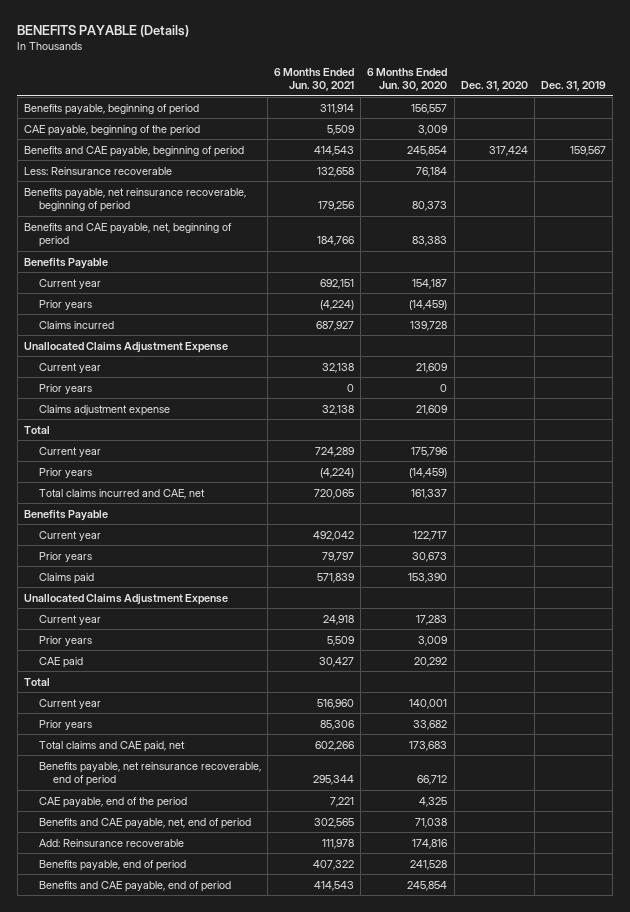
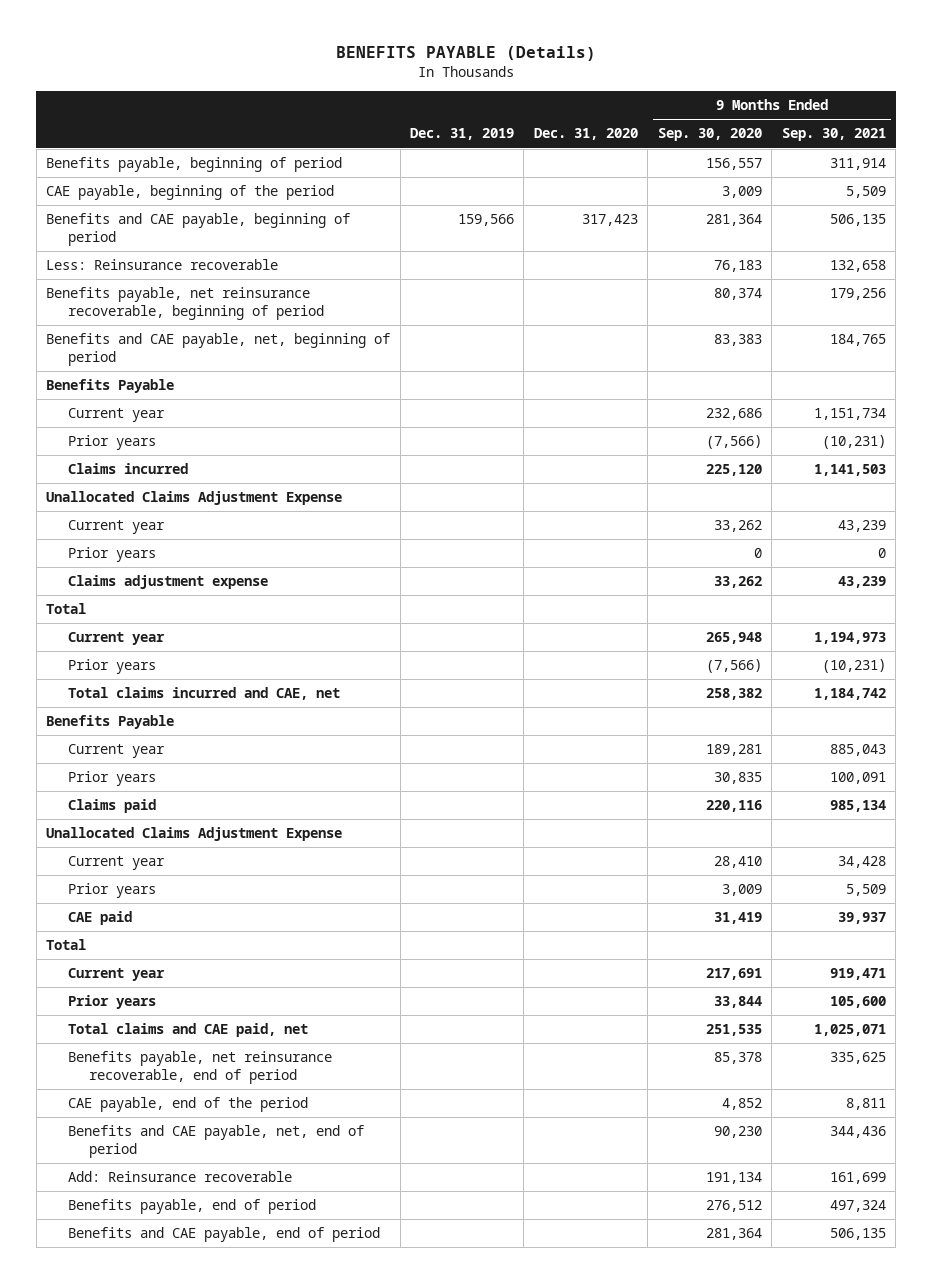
- | 6 Months Ended Jun. 30, 2021 | 6 Months Ended Jun. 30, 2020 | Dec. 31, 2020 | Dec. 31, 2019
+ | Dec. 31, 2019 | Dec. 31, 2020 | 9 Months Ended Sep. 30, 2020 | 9 Months Ended Sep. 30, 2021
- Benefits and CAE payable, beginning of period | 414,543 | 245,854 | 317,424 | 159,567
+ Benefits and CAE payable, beginning of period | 159,566 | 317,423 | 281,364 | 506,135

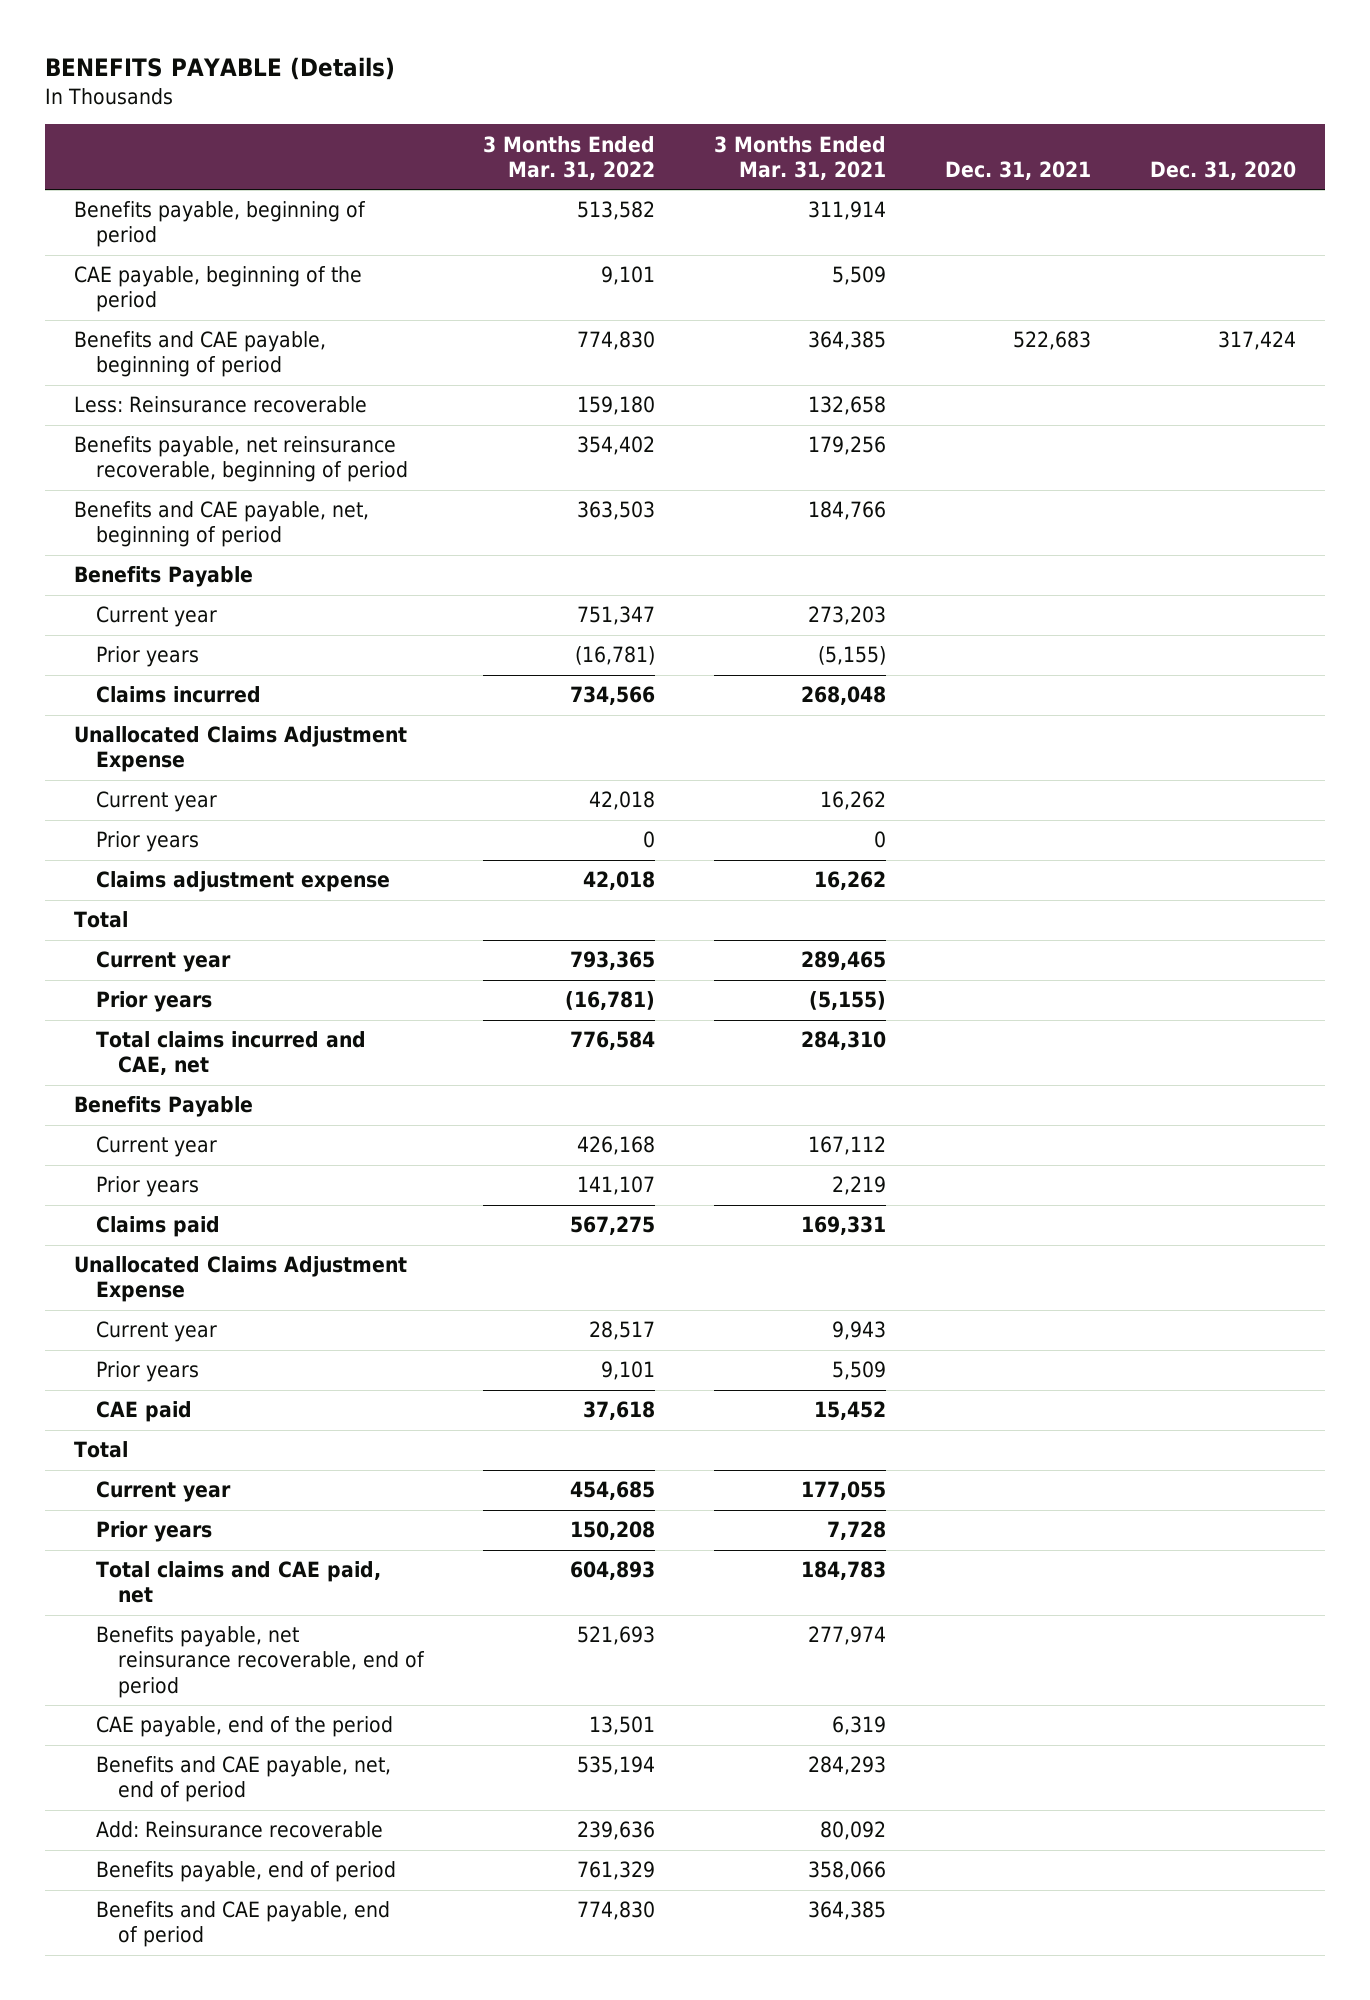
- | Dec. 31, 2019 | Dec. 31, 2020 | 9 Months Ended Sep. 30, 2020 | 9 Months Ended Sep. 30, 2021
+ | 3 Months Ended Mar. 31, 2022 | 3 Months Ended Mar. 31, 2021 | Dec. 31, 2021 | Dec. 31, 2020
- Benefits and CAE payable, beginning of period | 159,566 | 317,423 | 281,364 | 506,135
+ Benefits and CAE payable, beginning of period | 774,830 | 364,385 | 522,683 | 317,424

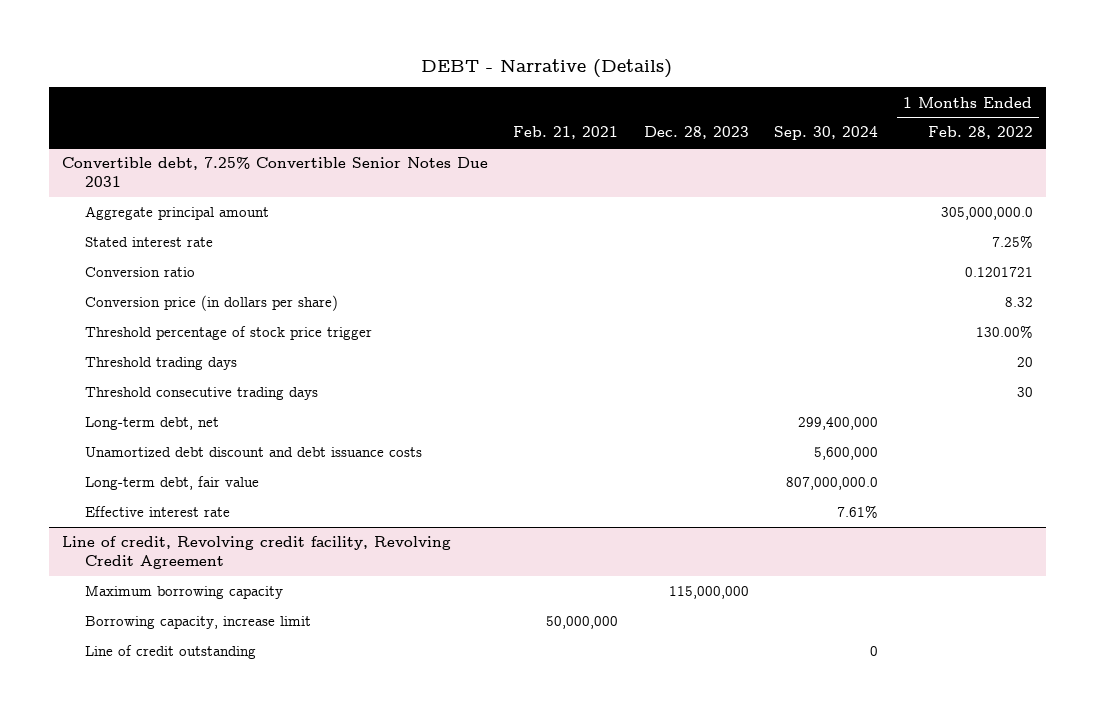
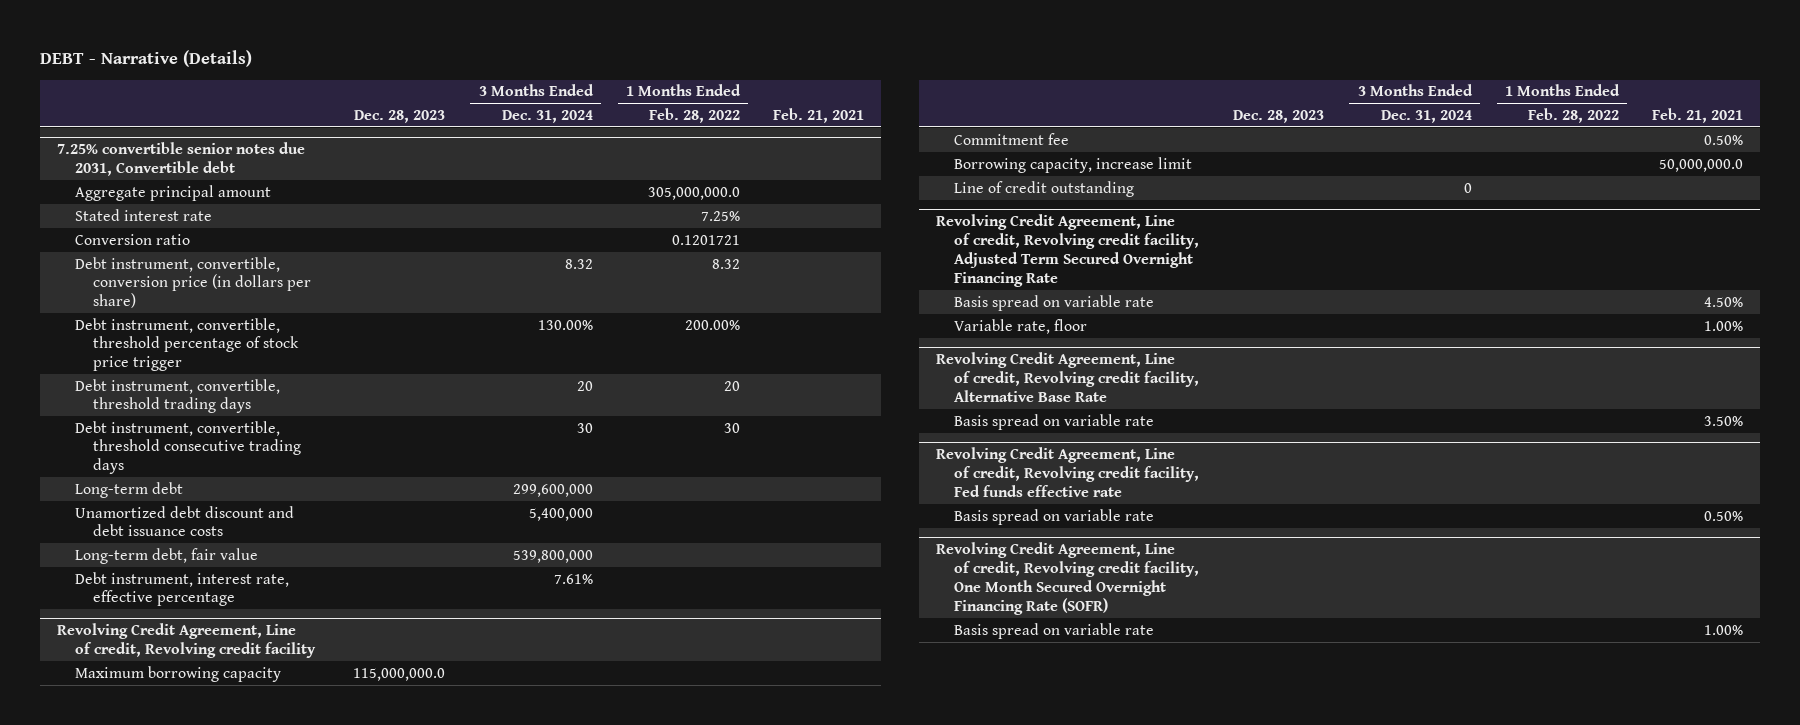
- | Feb. 21, 2021 | Dec. 28, 2023 | Sep. 30, 2024 | 1 Months Ended Feb. 28, 2022
+ | Dec. 28, 2023 | 3 Months Ended Dec. 31, 2024 | 1 Months Ended Feb. 28, 2022 | Feb. 21, 2021
- Convertible debt, 7.25% Convertible Senior Notes Due 2031
+ 7.25% convertible senior notes due 2031, Convertible debt
- Conversion price (in dollars per share) | | | | 8.32
- Threshold percentage of stock price trigger | | | | 130.00%
- Threshold trading days | | | | 20
- Threshold consecutive trading days | | | | 30
- Long-term debt, net | | | 299,400,000 |
+ Debt instrument, convertible, conversion price (in dollars per share) | | 8.32 | 8.32 |
+ Debt instrument, convertible, threshold percentage of stock price trigger | | 130.00% | 200.00% |
+ Debt instrument, convertible, threshold trading days | | 20 | 20 |
+ Debt instrument, convertible, threshold consecutive trading days | | 30 | 30 |
+ Long-term debt | | 299,600,000 | |
- Effective interest rate | | | 7.61% |
- Line of credit, Revolving credit facility, Revolving Credit Agreement
- Maximum borrowing capacity | | 115,000,000 | |
- Borrowing capacity, increase limit | 50,000,000 | | |
+ Debt instrument, interest rate, effective percentage | | 7.61% | |
+ Revolving Credit Agreement, Line of credit, Revolving credit facility
+ Maximum borrowing capacity | 115,000,000.0 | | |
+ Commitment fee | | | | 0.50%
+ Borrowing capacity, increase limit | | | | 50,000,000.0
+ Revolving Credit Agreement, Line of credit, Revolving credit facility, Adjusted Term Secured Overnight Financing Rate
+ Basis spread on variable rate | | | | 4.50%
+ Variable rate, floor | | | | 1.00%
+ Revolving Credit Agreement, Line of credit, Revolving credit facility, Alternative Base Rate
+ Basis spread on variable rate | | | | 3.50%
+ Revolving Credit Agreement, Line of credit, Revolving credit facility, Fed funds effective rate
+ Basis spread on variable rate | | | | 0.50%
+ Revolving Credit Agreement, Line of credit, Revolving credit facility, One Month Secured Overnight Financing Rate (SOFR)
+ Basis spread on variable rate | | | | 1.00%

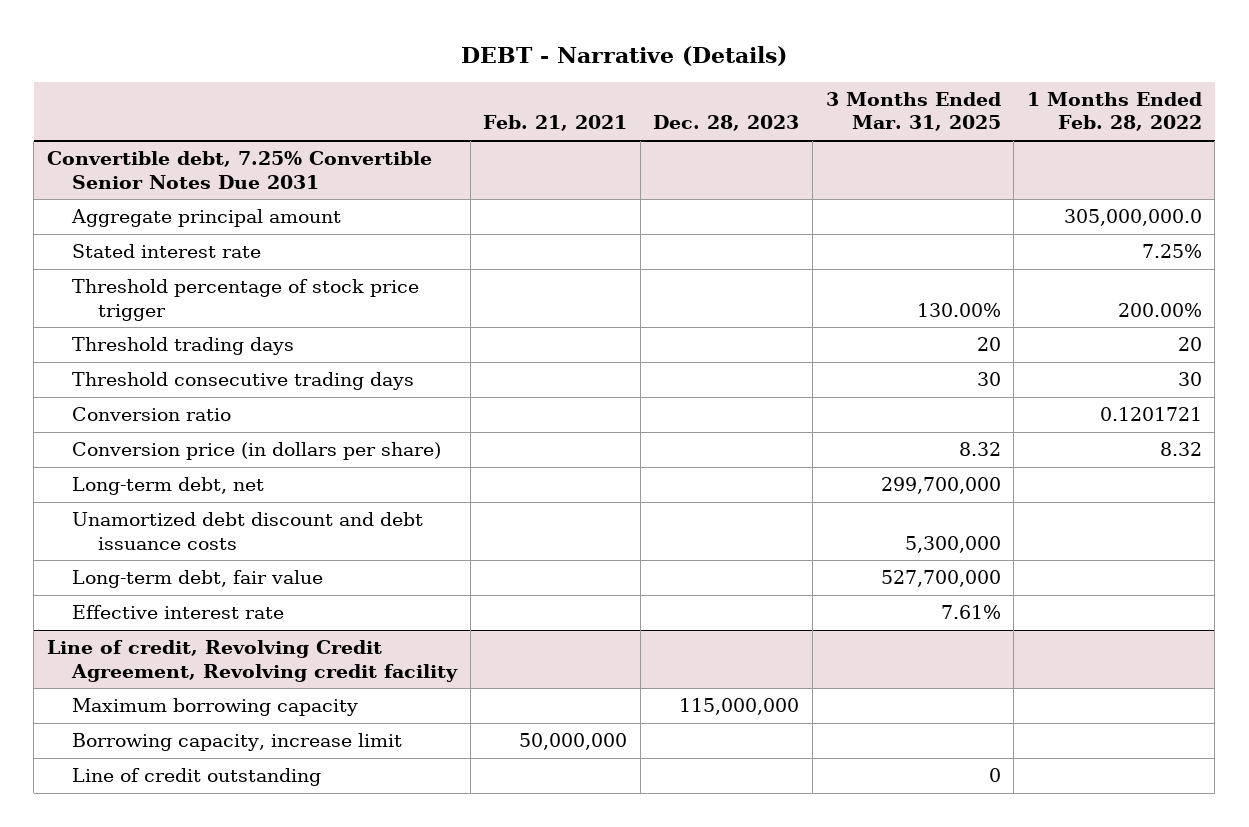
- | Dec. 28, 2023 | 3 Months Ended Dec. 31, 2024 | 1 Months Ended Feb. 28, 2022 | Feb. 21, 2021
+ | Feb. 21, 2021 | Dec. 28, 2023 | 3 Months Ended Mar. 31, 2025 | 1 Months Ended Feb. 28, 2022
- 7.25% convertible senior notes due 2031, Convertible debt
+ Convertible debt, 7.25% Convertible Senior Notes Due 2031
+ Threshold percentage of stock price trigger | | | 130.00% | 200.00%
+ Threshold trading days | | | 20 | 20
+ Threshold consecutive trading days | | | 30 | 30
- Debt instrument, convertible, conversion price (in dollars per share) | | 8.32 | 8.32 |
- Debt instrument, convertible, threshold percentage of stock price trigger | | 130.00% | 200.00% |
- Debt instrument, convertible, threshold trading days | | 20 | 20 |
- Debt instrument, convertible, threshold consecutive trading days | | 30 | 30 |
- Long-term debt | | 299,600,000 | |
+ Conversion price (in dollars per share) | | | 8.32 | 8.32
+ Long-term debt, net | | | 299,700,000 |
- Debt instrument, interest rate, effective percentage | | 7.61% | |
- Revolving Credit Agreement, Line of credit, Revolving credit facility
- Maximum borrowing capacity | 115,000,000.0 | | |
- Commitment fee | | | | 0.50%
- Borrowing capacity, increase limit | | | | 50,000,000.0
+ Effective interest rate | | | 7.61% |
+ Line of credit, Revolving Credit Agreement, Revolving credit facility
+ Maximum borrowing capacity | | 115,000,000 | |
+ Borrowing capacity, increase limit | 50,000,000 | | |
- Revolving Credit Agreement, Line of credit, Revolving credit facility, Adjusted Term Secured Overnight Financing Rate
- Basis spread on variable rate | | | | 4.50%
- Variable rate, floor | | | | 1.00%
- Revolving Credit Agreement, Line of credit, Revolving credit facility, Alternative Base Rate
- Basis spread on variable rate | | | | 3.50%
- Revolving Credit Agreement, Line of credit, Revolving credit facility, Fed funds effective rate
- Basis spread on variable rate | | | | 0.50%
- Revolving Credit Agreement, Line of credit, Revolving credit facility, One Month Secured Overnight Financing Rate (SOFR)
- Basis spread on variable rate | | | | 1.00%

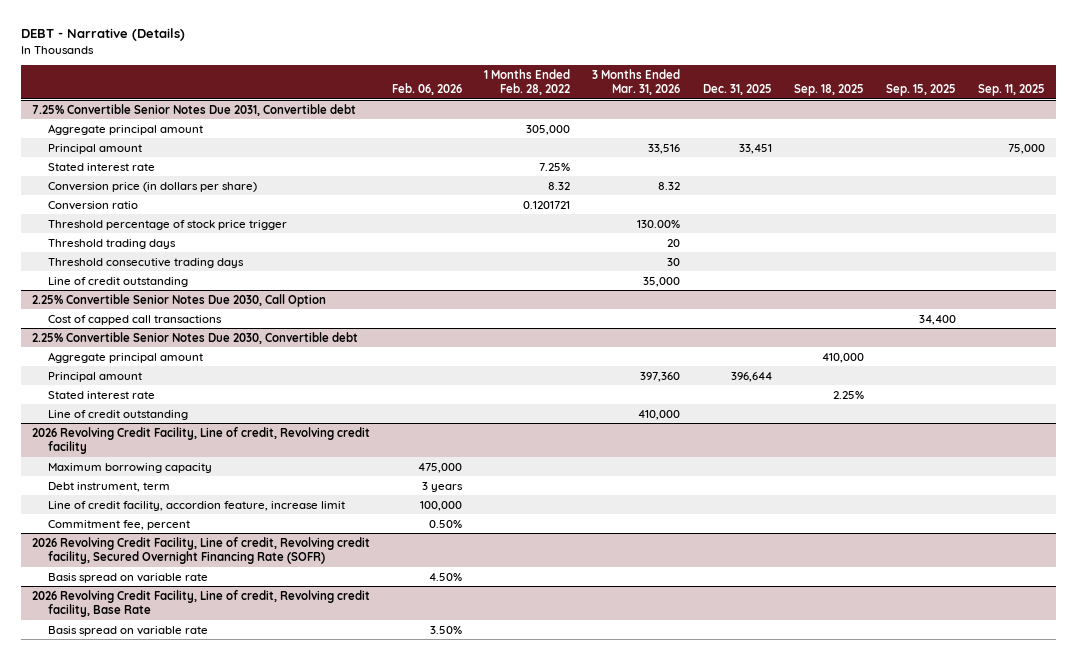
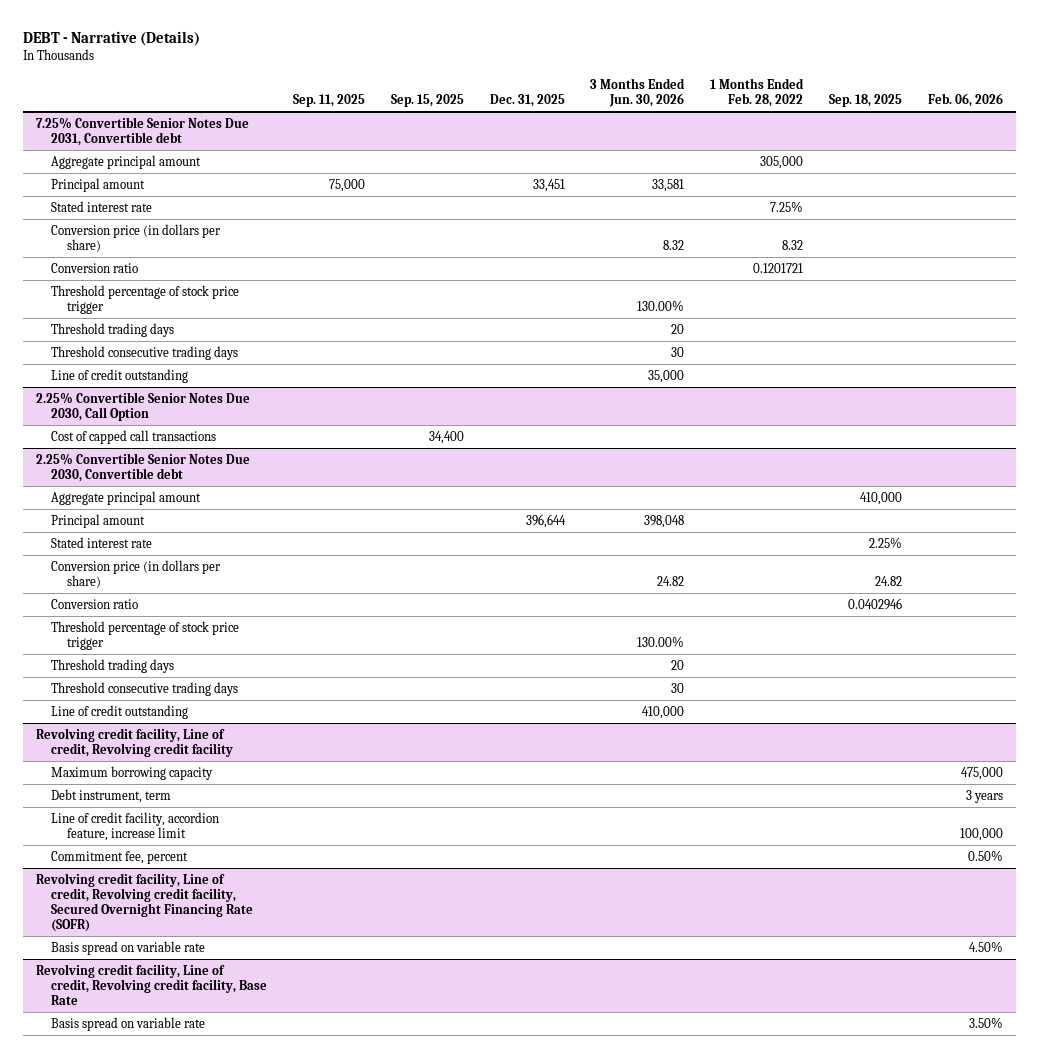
- | Feb. 06, 2026 | 1 Months Ended Feb. 28, 2022 | 3 Months Ended Mar. 31, 2026 | Dec. 31, 2025 | Sep. 18, 2025 | Sep. 15, 2025 | Sep. 11, 2025
+ | Sep. 11, 2025 | Sep. 15, 2025 | Dec. 31, 2025 | 3 Months Ended Jun. 30, 2026 | 1 Months Ended Feb. 28, 2022 | Sep. 18, 2025 | Feb. 06, 2026
@ 2.25% Convertible Senior Notes Due 2030, Convertible debt
+ Conversion price (in dollars per share) | | | | 24.82 | | 24.82 |
+ Conversion ratio | | | | | | 0.0402946 |
+ Threshold percentage of stock price trigger | | | | 130.00% | | |
+ Threshold trading days | | | | 20 | | |
+ Threshold consecutive trading days | | | | 30 | | |
- 2026 Revolving Credit Facility, Line of credit, Revolving credit facility
+ Revolving credit facility, Line of credit, Revolving credit facility
- 2026 Revolving Credit Facility, Line of credit, Revolving credit facility, Secured Overnight Financing Rate (SOFR)
+ Revolving credit facility, Line of credit, Revolving credit facility, Secured Overnight Financing Rate (SOFR)
- 2026 Revolving Credit Facility, Line of credit, Revolving credit facility, Base Rate
+ Revolving credit facility, Line of credit, Revolving credit facility, Base Rate

